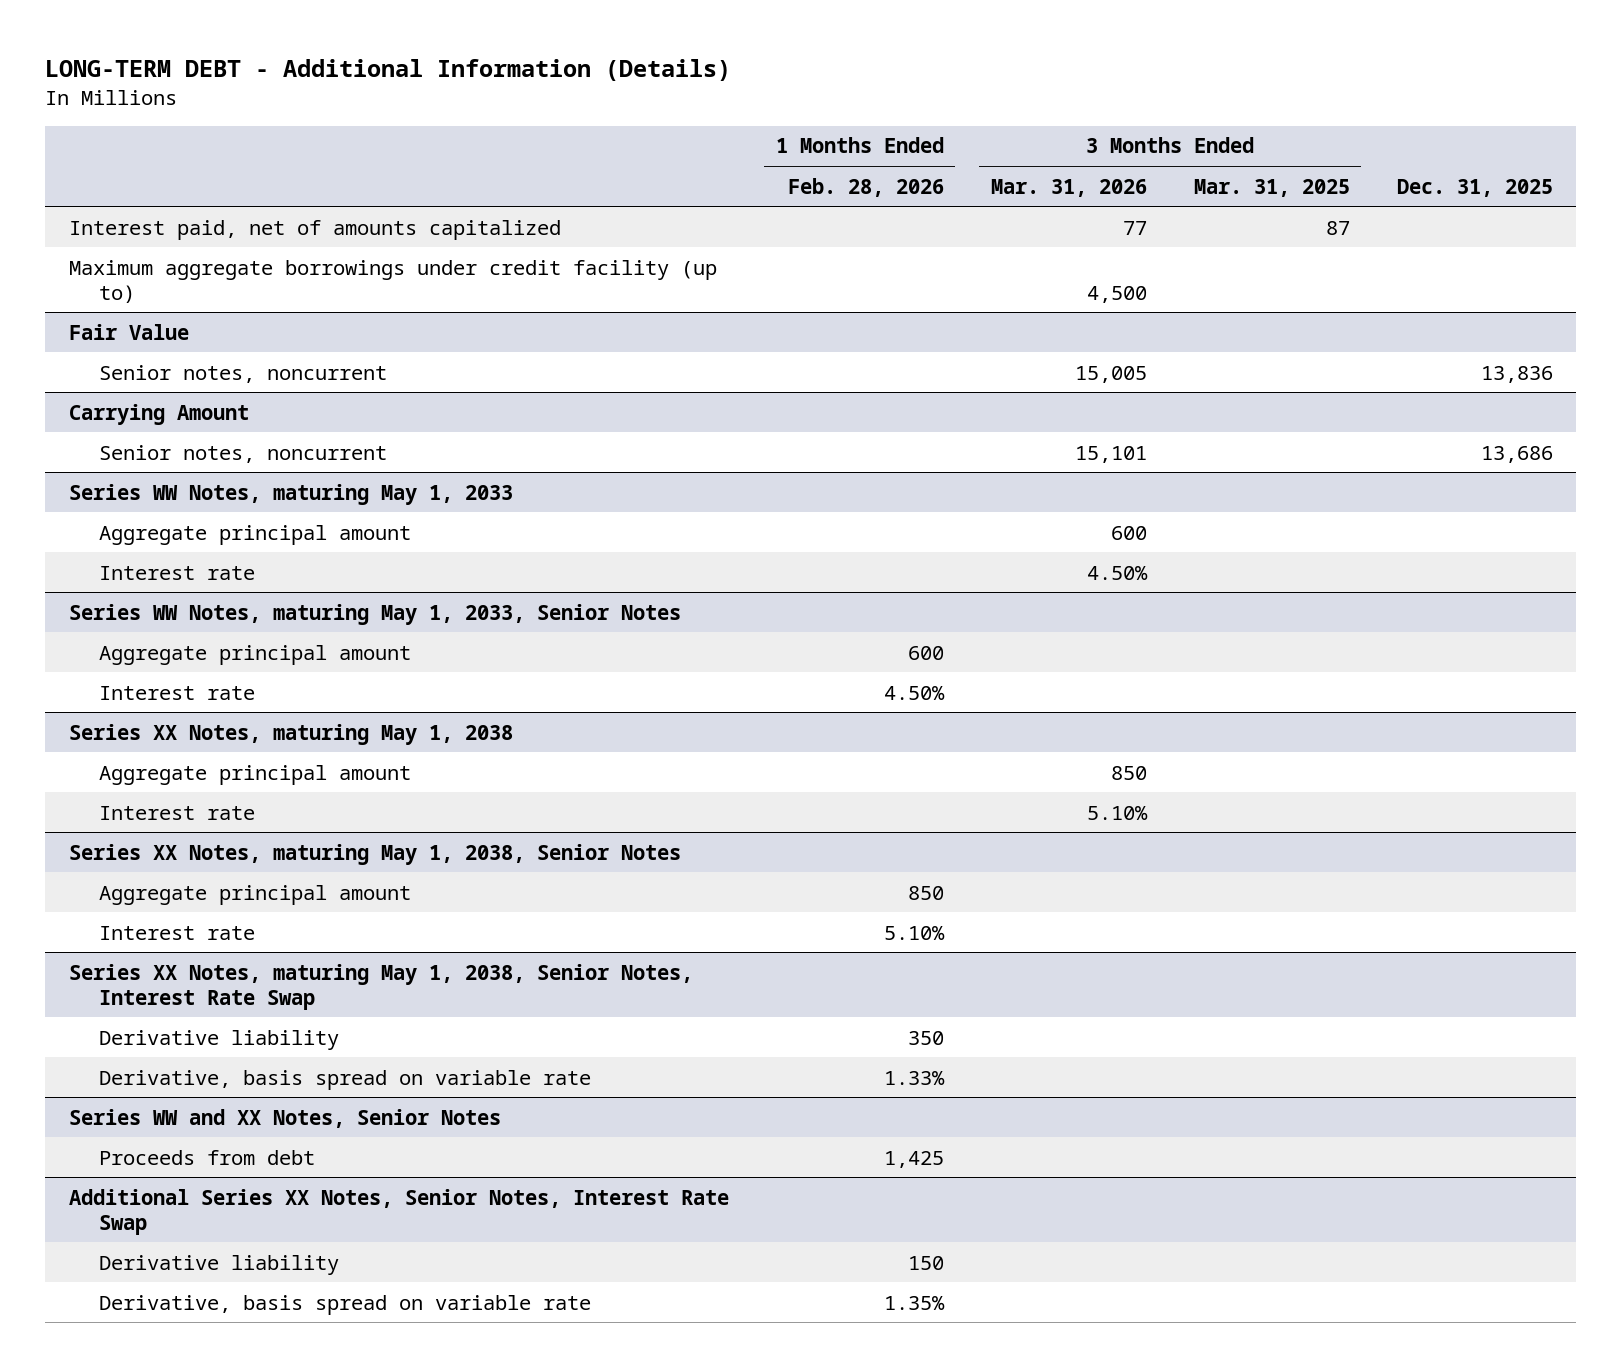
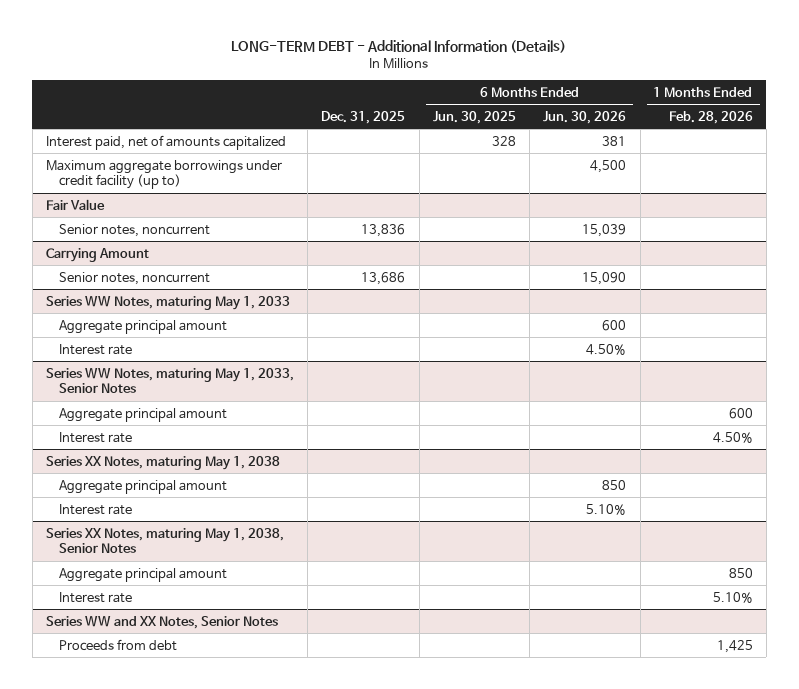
- | 1 Months Ended Feb. 28, 2026 | 3 Months Ended Mar. 31, 2026 | 3 Months Ended Mar. 31, 2025 | Dec. 31, 2025
+ | Dec. 31, 2025 | 6 Months Ended Jun. 30, 2025 | 6 Months Ended Jun. 30, 2026 | 1 Months Ended Feb. 28, 2026
- Series XX Notes, maturing May 1, 2038, Senior Notes, Interest Rate Swap
- Derivative liability | 350 | | |
- Derivative, basis spread on variable rate | 1.33% | | |
- Additional Series XX Notes, Senior Notes, Interest Rate Swap
- Derivative liability | 150 | | |
- Derivative, basis spread on variable rate | 1.35% | | |

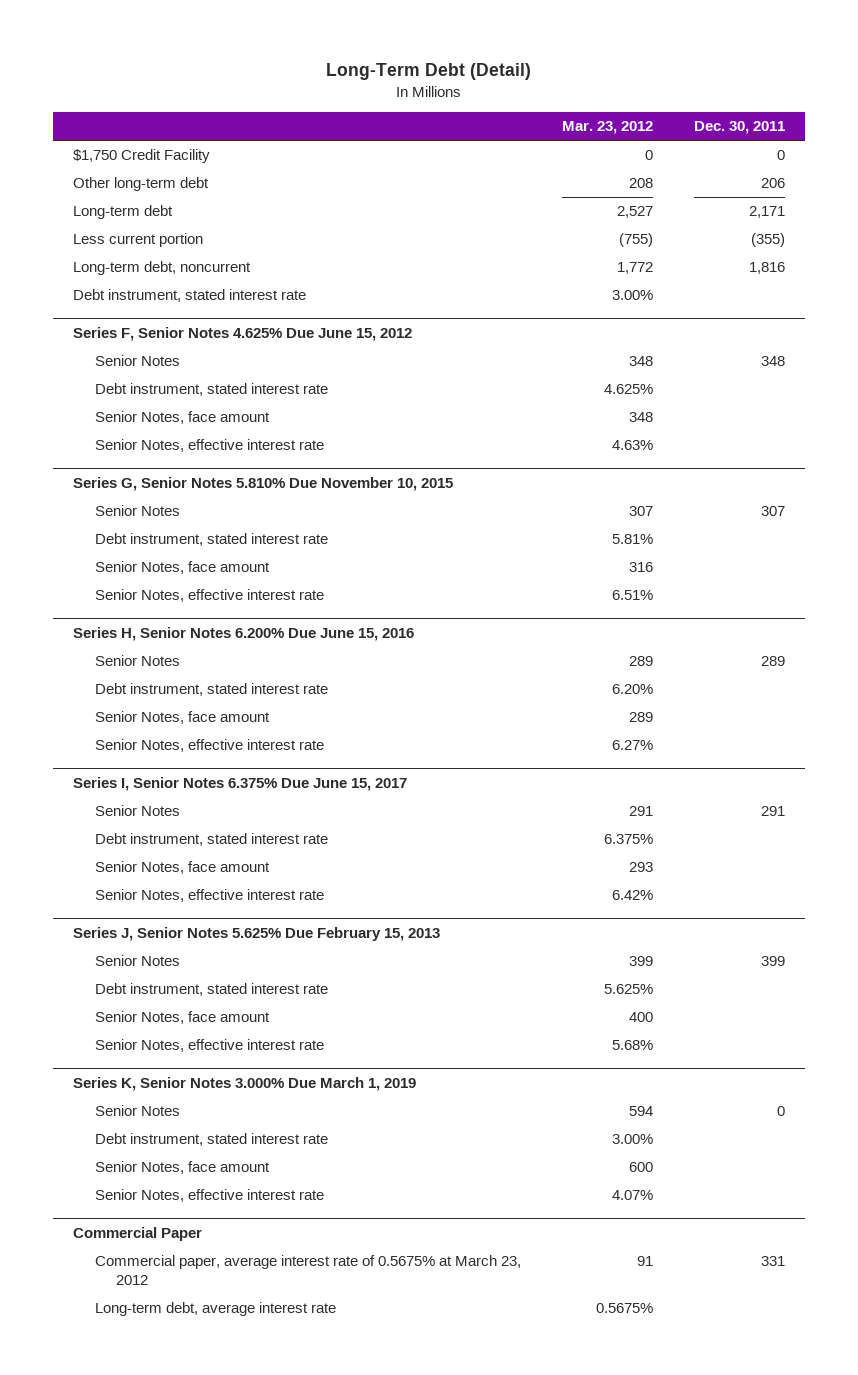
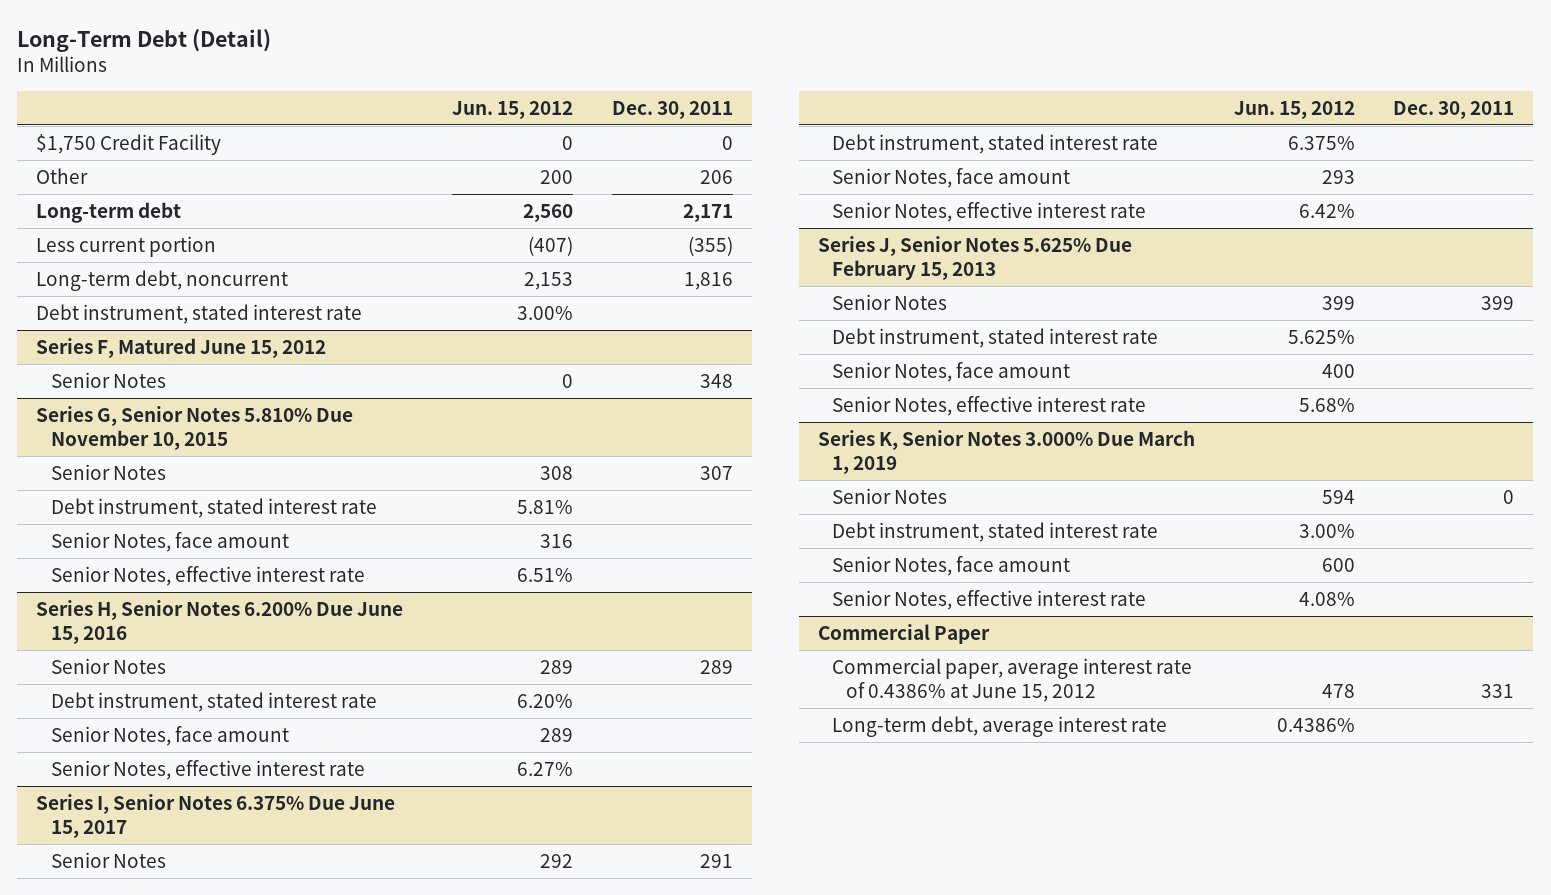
- | Mar. 23, 2012 | Dec. 30, 2011
+ | Jun. 15, 2012 | Dec. 30, 2011
- Other long-term debt | 208 | 206
+ Other | 200 | 206
- Series F, Senior Notes 4.625% Due June 15, 2012
+ Series F, Matured June 15, 2012
- Debt instrument, stated interest rate | 4.625% |
- Senior Notes, face amount | 348 |
- Senior Notes, effective interest rate | 4.63% |
@ Commercial Paper
- Commercial paper, average interest rate of 0.5675% at March 23, 2012 | 91 | 331
+ Commercial paper, average interest rate of 0.4386% at June 15, 2012 | 478 | 331

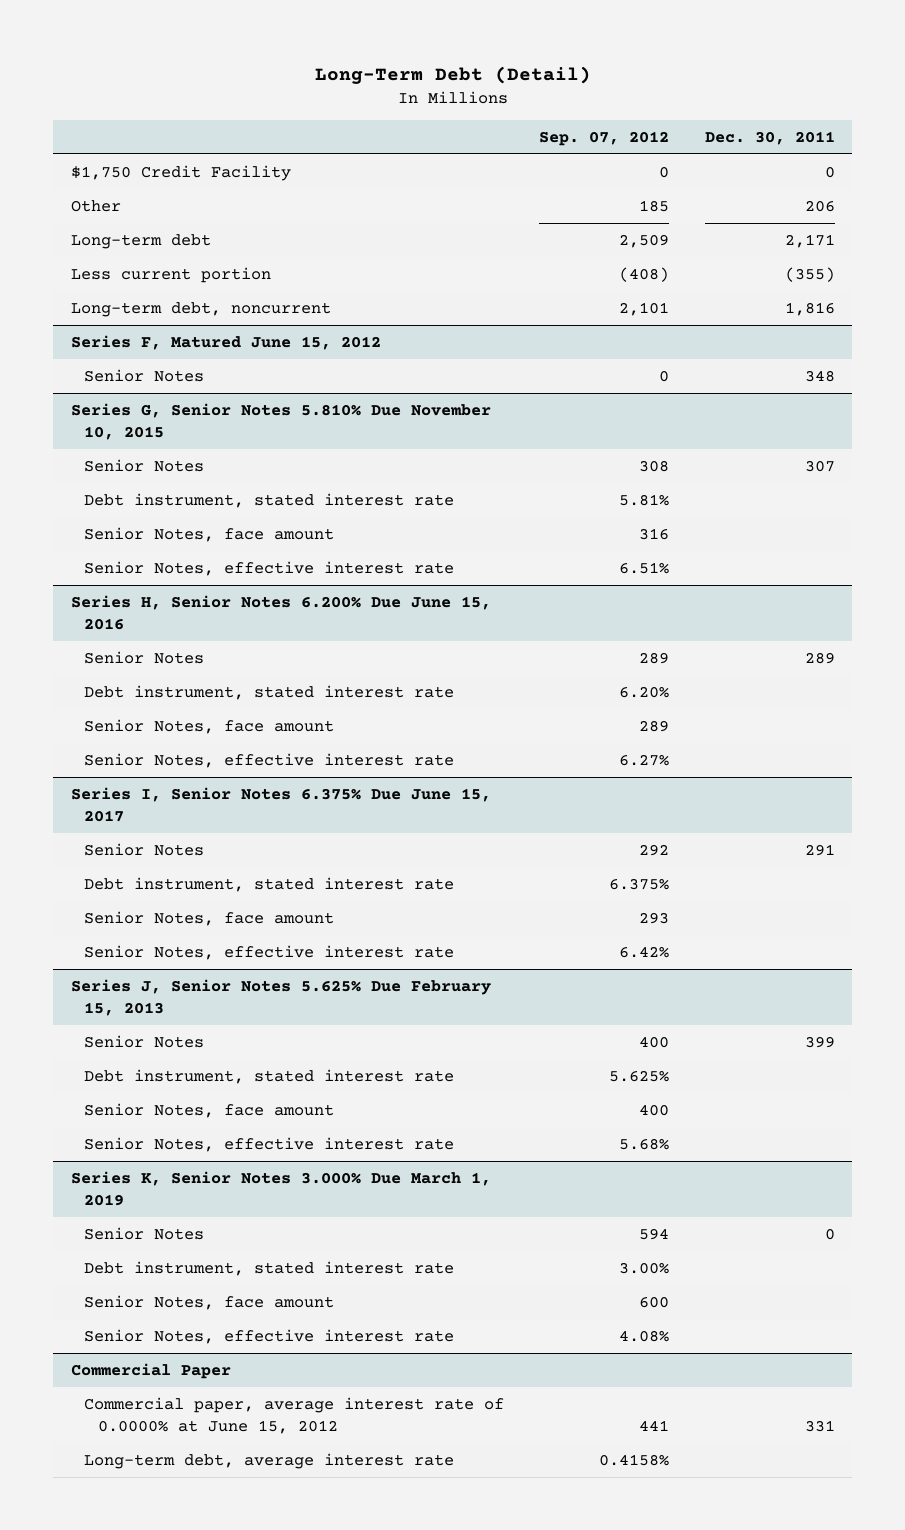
- | Jun. 15, 2012 | Dec. 30, 2011
+ | Sep. 07, 2012 | Dec. 30, 2011
- Debt instrument, stated interest rate | 3.00% |
@ Commercial Paper
- Commercial paper, average interest rate of 0.4386% at June 15, 2012 | 478 | 331
+ Commercial paper, average interest rate of 0.0000% at June 15, 2012 | 441 | 331

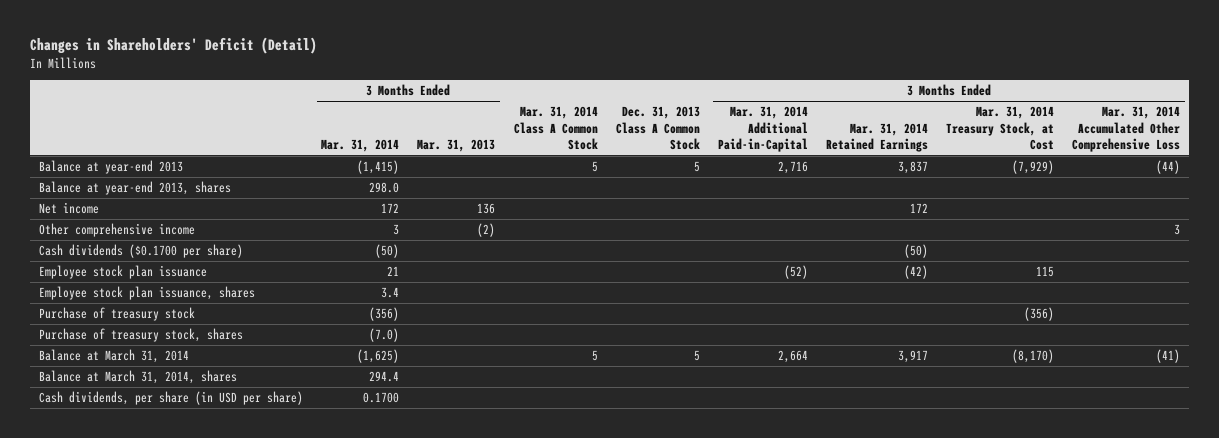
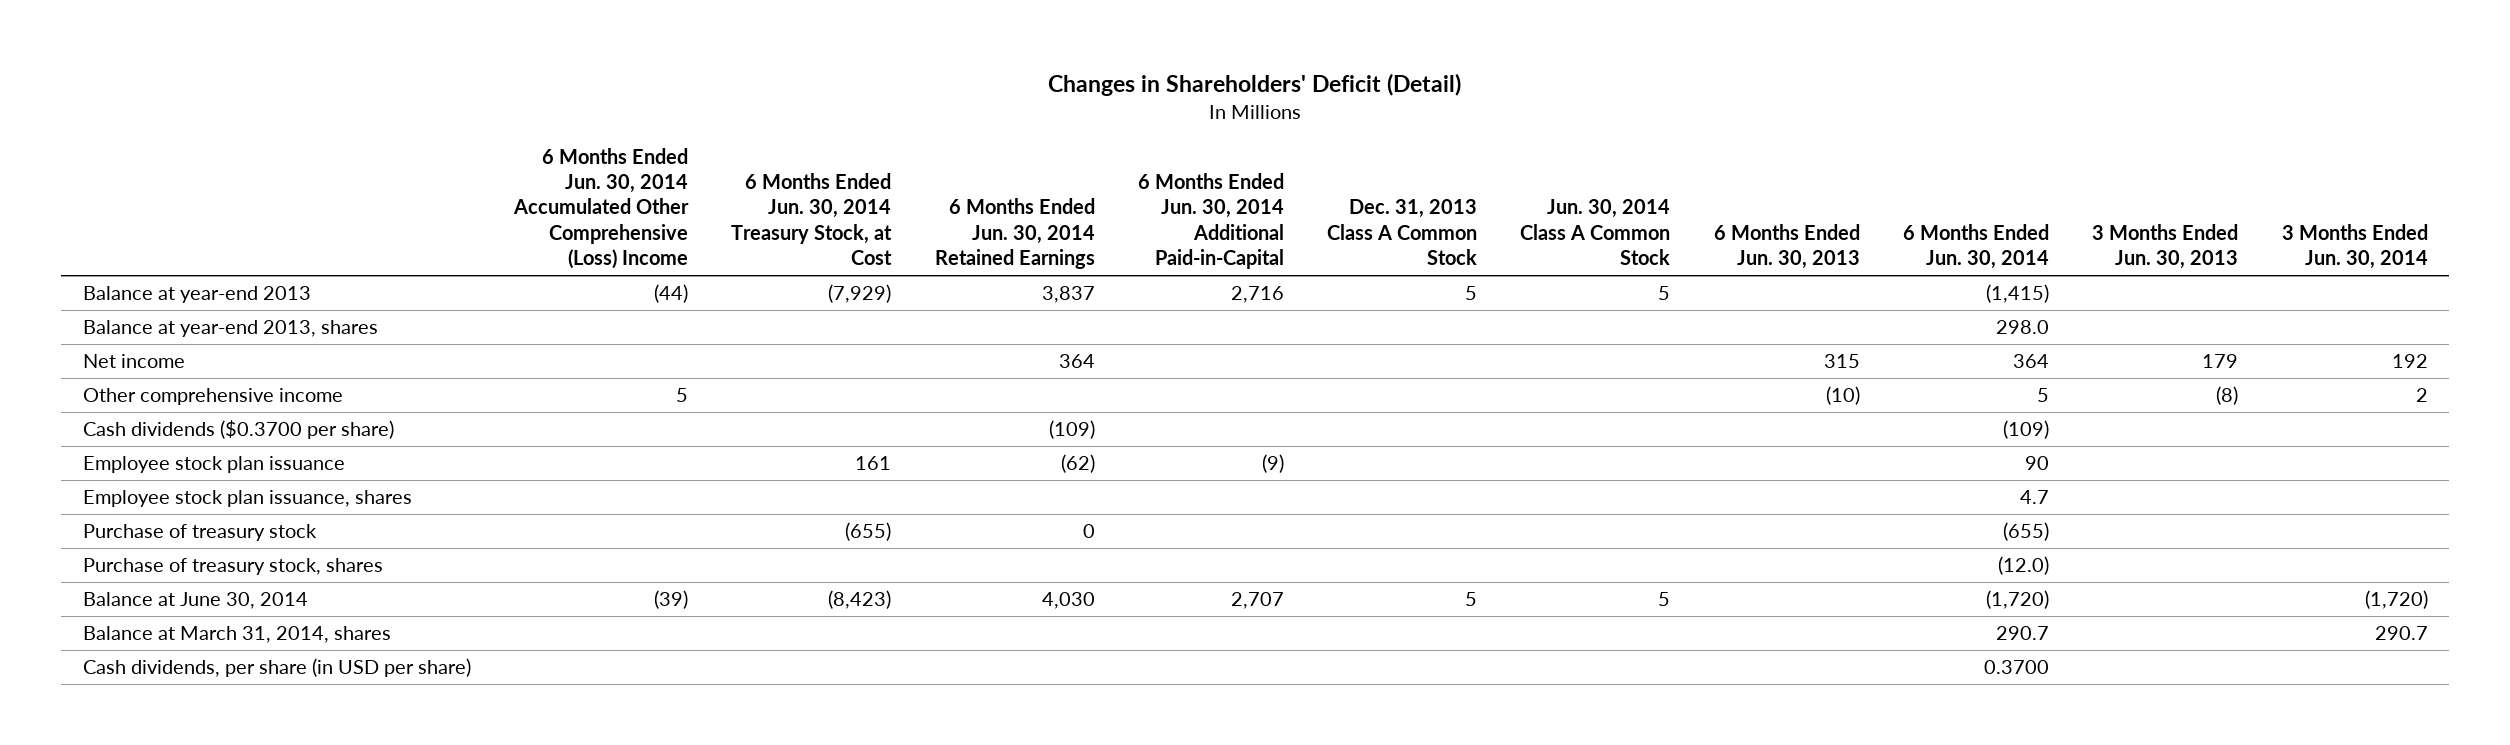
- | 3 Months Ended Mar. 31, 2014 | 3 Months Ended Mar. 31, 2013 | Mar. 31, 2014 Class A Common Stock | Dec. 31, 2013 Class A Common Stock | 3 Months Ended Mar. 31, 2014 Additional Paid-in-Capital | 3 Months Ended Mar. 31, 2014 Retained Earnings | 3 Months Ended Mar. 31, 2014 Treasury Stock, at Cost | 3 Months Ended Mar. 31, 2014 Accumulated Other Comprehensive Loss
+ | 6 Months Ended Jun. 30, 2014 Accumulated Other Comprehensive (Loss) Income | 6 Months Ended Jun. 30, 2014 Treasury Stock, at Cost | 6 Months Ended Jun. 30, 2014 Retained Earnings | 6 Months Ended Jun. 30, 2014 Additional Paid-in-Capital | Dec. 31, 2013 Class A Common Stock | Jun. 30, 2014 Class A Common Stock | 6 Months Ended Jun. 30, 2013 | 6 Months Ended Jun. 30, 2014 | 3 Months Ended Jun. 30, 2013 | 3 Months Ended Jun. 30, 2014
- Cash dividends ($0.1700 per share) | (50) | | | | | (50) | |
+ Cash dividends ($0.3700 per share) | | | (109) | | | | | (109) | |
- Balance at March 31, 2014 | (1,625) | | 5 | 5 | 2,664 | 3,917 | (8,170) | (41)
+ Balance at June 30, 2014 | (39) | (8,423) | 4,030 | 2,707 | 5 | 5 | | (1,720) | | (1,720)

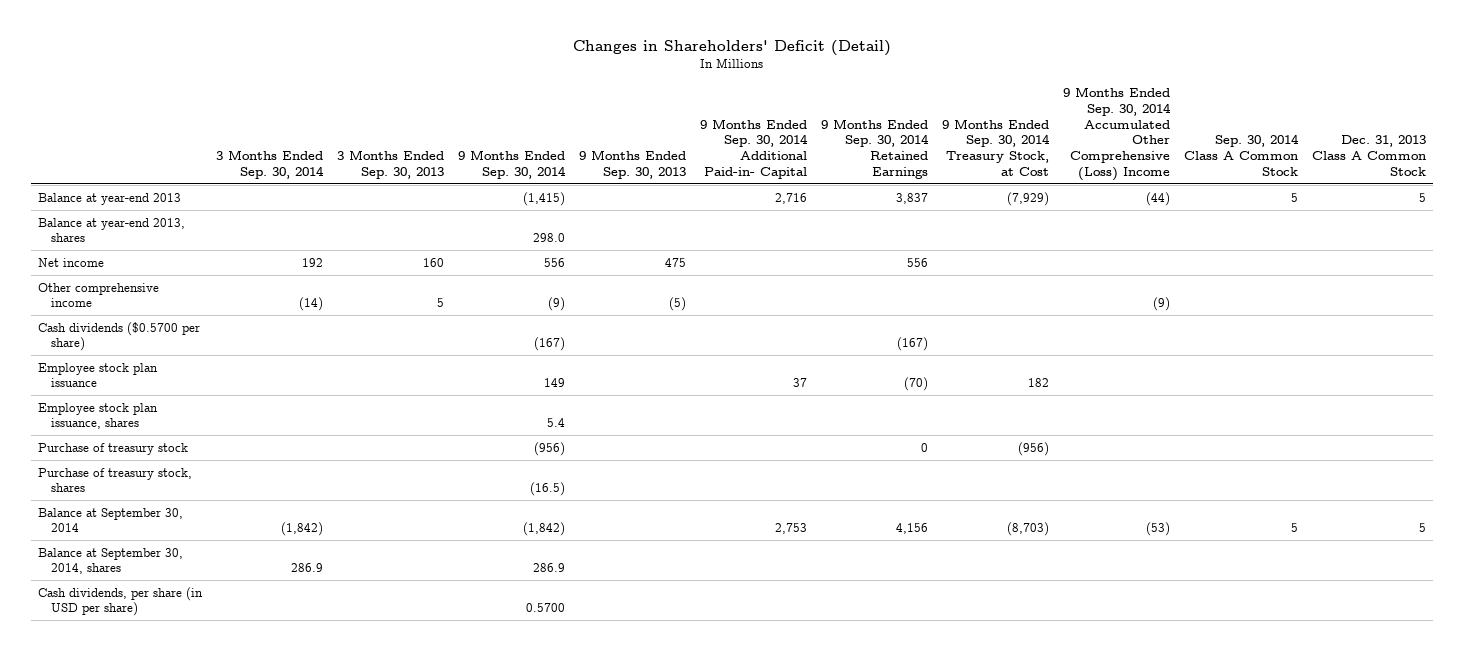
- | 6 Months Ended Jun. 30, 2014 Accumulated Other Comprehensive (Loss) Income | 6 Months Ended Jun. 30, 2014 Treasury Stock, at Cost | 6 Months Ended Jun. 30, 2014 Retained Earnings | 6 Months Ended Jun. 30, 2014 Additional Paid-in-Capital | Dec. 31, 2013 Class A Common Stock | Jun. 30, 2014 Class A Common Stock | 6 Months Ended Jun. 30, 2013 | 6 Months Ended Jun. 30, 2014 | 3 Months Ended Jun. 30, 2013 | 3 Months Ended Jun. 30, 2014
+ | 3 Months Ended Sep. 30, 2014 | 3 Months Ended Sep. 30, 2013 | 9 Months Ended Sep. 30, 2014 | 9 Months Ended Sep. 30, 2013 | 9 Months Ended Sep. 30, 2014 Additional Paid-in- Capital | 9 Months Ended Sep. 30, 2014 Retained Earnings | 9 Months Ended Sep. 30, 2014 Treasury Stock, at Cost | 9 Months Ended Sep. 30, 2014 Accumulated Other Comprehensive (Loss) Income | Sep. 30, 2014 Class A Common Stock | Dec. 31, 2013 Class A Common Stock
- Cash dividends ($0.3700 per share) | | | (109) | | | | | (109) | |
+ Cash dividends ($0.5700 per share) | | | (167) | | | (167) | | | |
- Balance at June 30, 2014 | (39) | (8,423) | 4,030 | 2,707 | 5 | 5 | | (1,720) | | (1,720)
- Balance at March 31, 2014, shares | | | | | | | | 290.7 | | 290.7
+ Balance at September 30, 2014 | (1,842) | | (1,842) | | 2,753 | 4,156 | (8,703) | (53) | 5 | 5
+ Balance at September 30, 2014, shares | 286.9 | | 286.9 | | | | | | |

